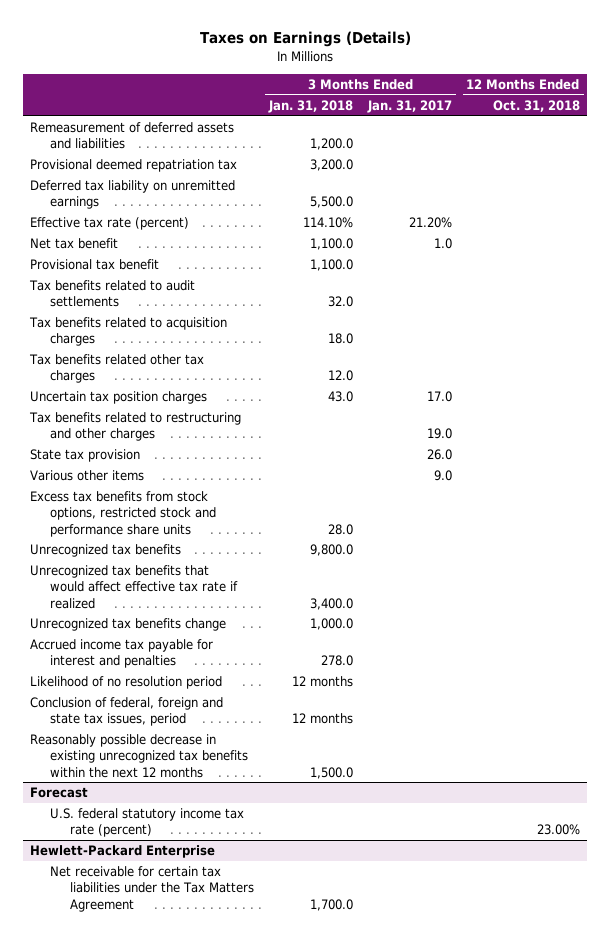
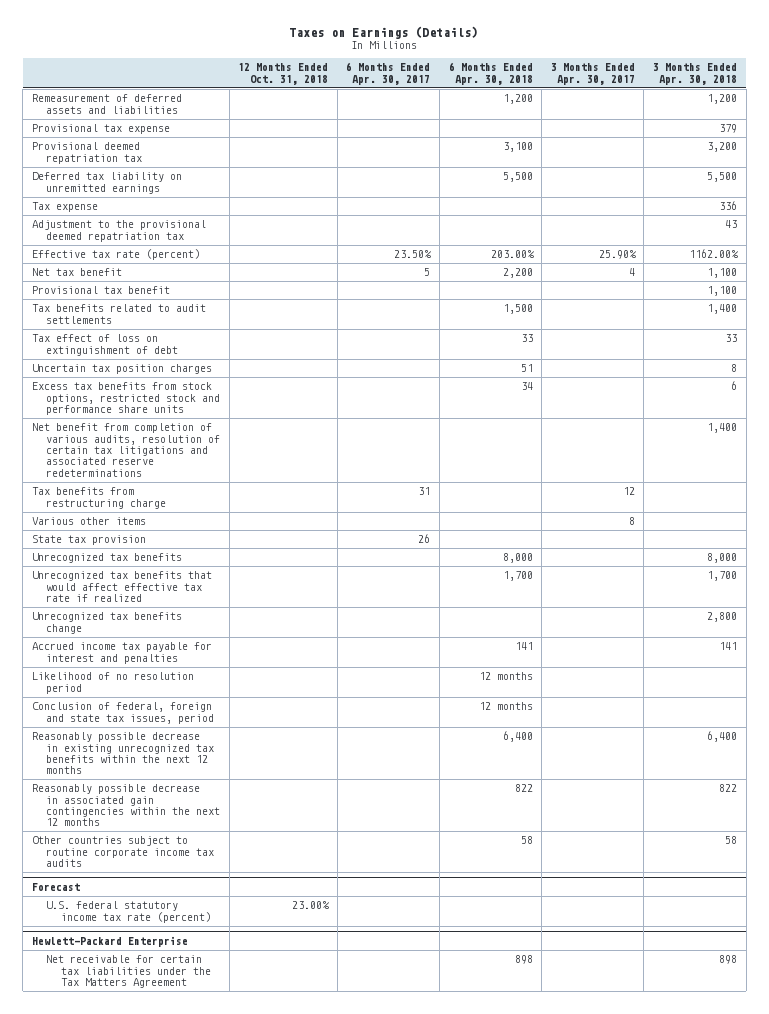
- | 3 Months Ended Jan. 31, 2018 | 3 Months Ended Jan. 31, 2017 | 12 Months Ended Oct. 31, 2018
+ | 12 Months Ended Oct. 31, 2018 | 6 Months Ended Apr. 30, 2017 | 6 Months Ended Apr. 30, 2018 | 3 Months Ended Apr. 30, 2017 | 3 Months Ended Apr. 30, 2018
+ Provisional tax expense | | | | | 379
+ Tax expense | | | | | 336
+ Adjustment to the provisional deemed repatriation tax | | | | | 43
- Tax benefits related to acquisition charges | 18.0 | |
- Tax benefits related other tax charges | 12.0 | |
+ Tax effect of loss on extinguishment of debt | | | 33 | | 33
- Tax benefits related to restructuring and other charges | | 19.0 |
+ Net benefit from completion of various audits, resolution of certain tax litigations and associated reserve redeterminations | | | | | 1,400
+ Tax benefits from restructuring charge | | 31 | | 12 |
moved down: Various other items | | | | 8 |
moved down: State tax provision | | 26 | | |
+ Reasonably possible decrease in associated gain contingencies within the next 12 months | | | 822 | | 822
+ Other countries subject to routine corporate income tax audits | | | 58 | | 58

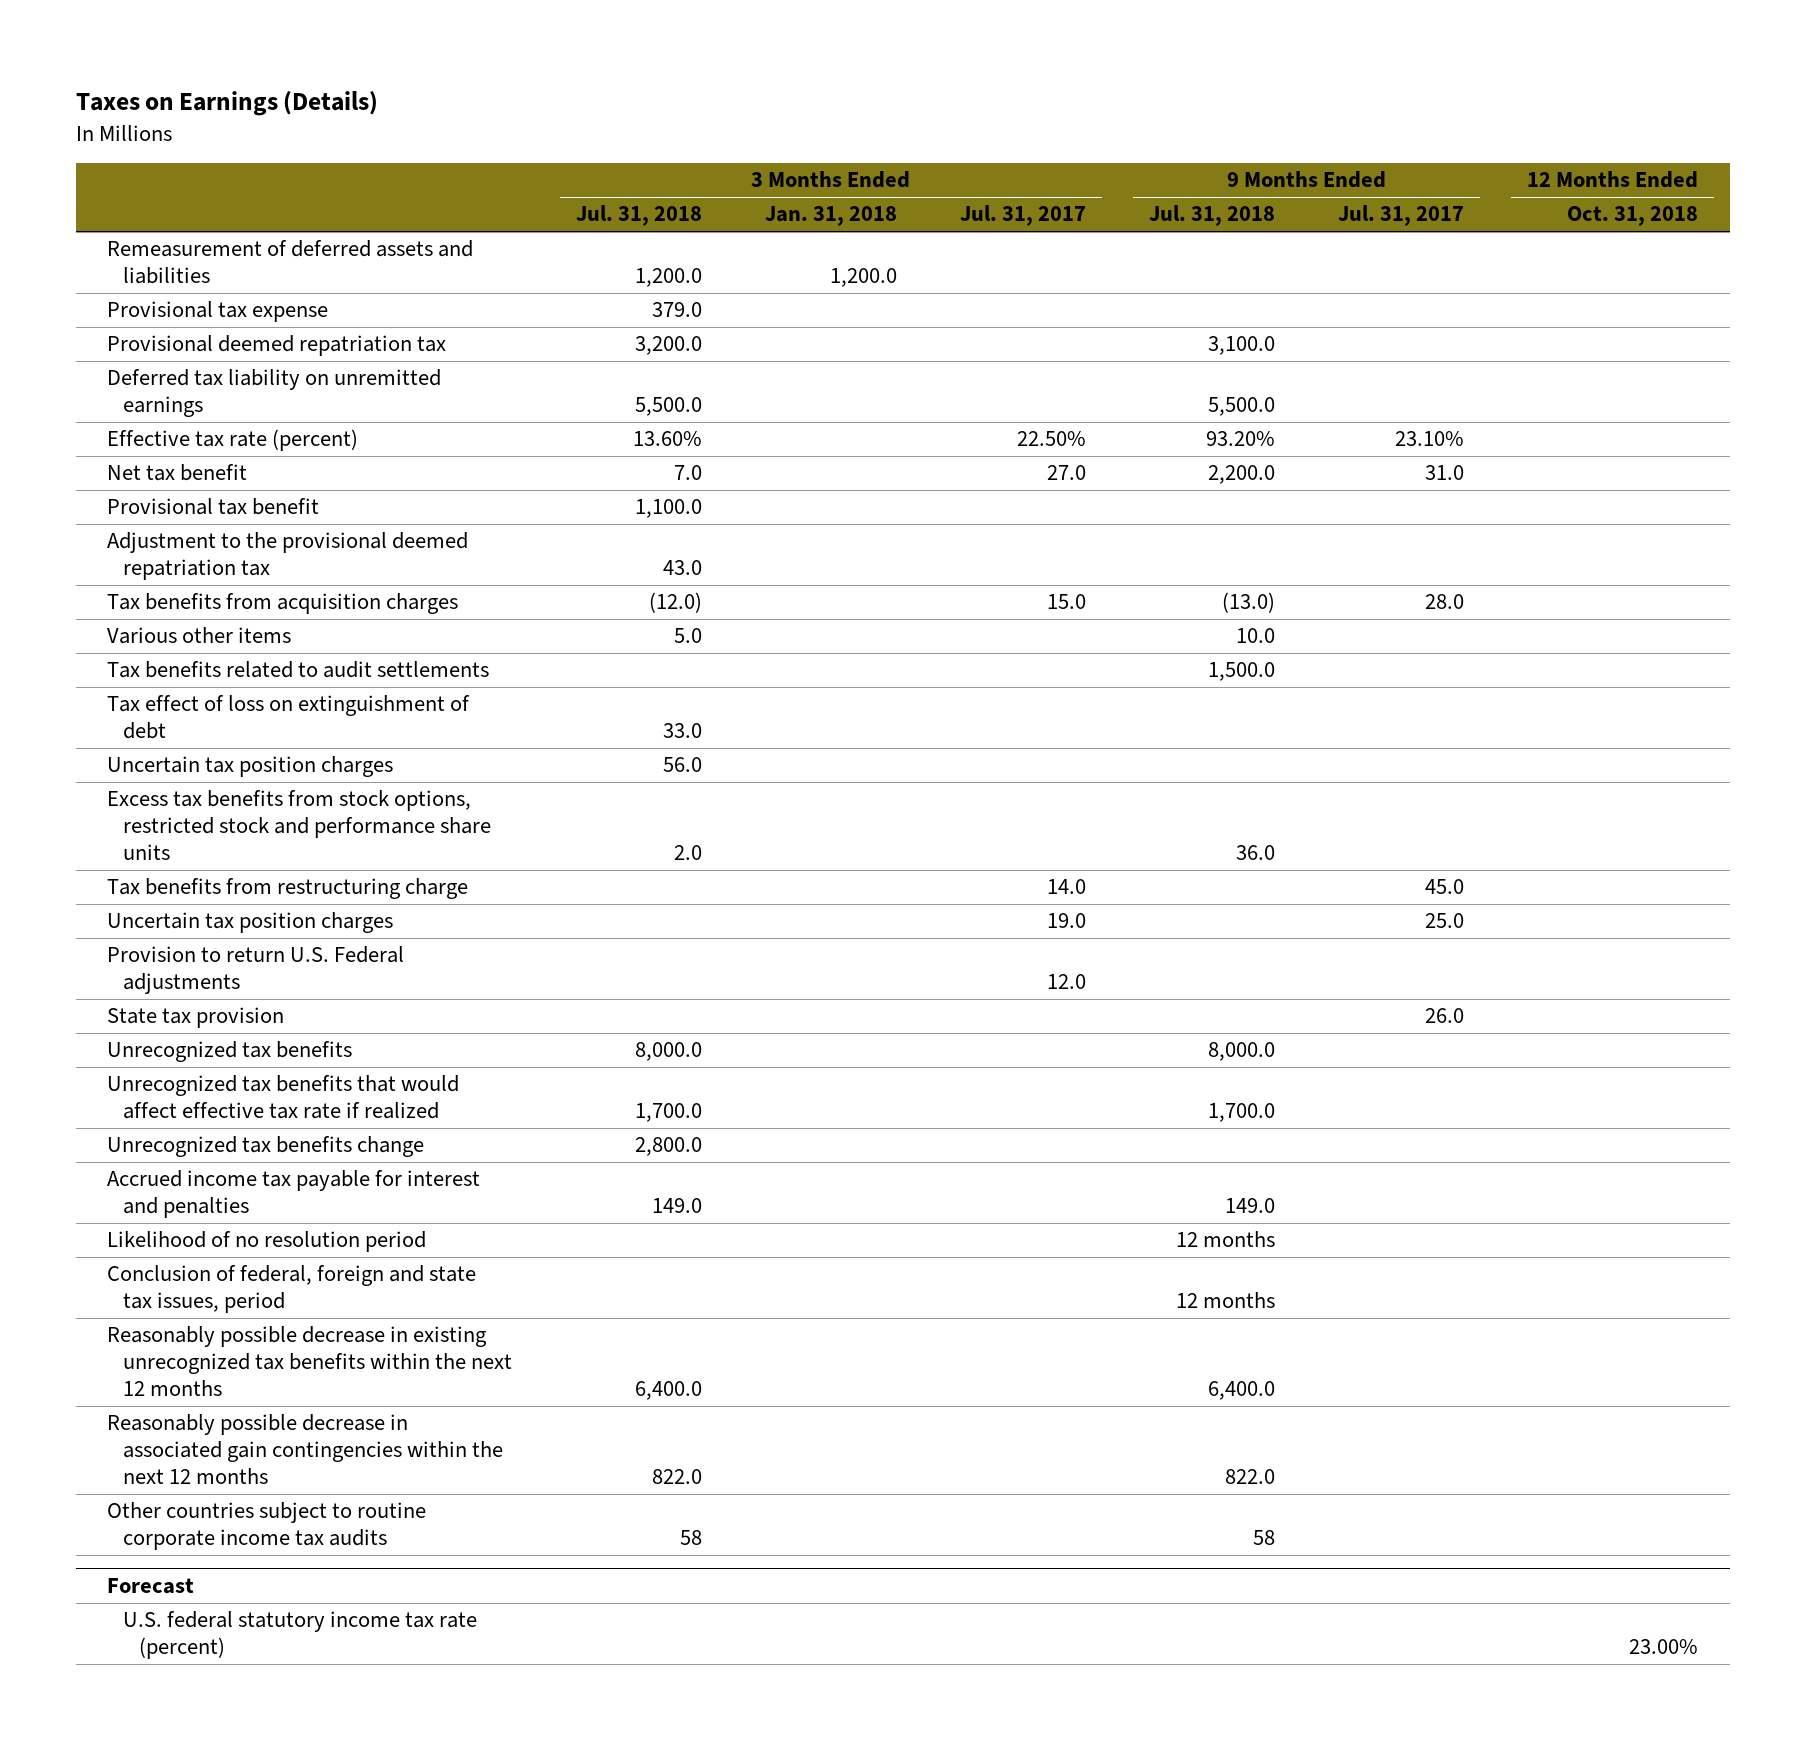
- | 12 Months Ended Oct. 31, 2018 | 6 Months Ended Apr. 30, 2017 | 6 Months Ended Apr. 30, 2018 | 3 Months Ended Apr. 30, 2017 | 3 Months Ended Apr. 30, 2018
+ | 3 Months Ended Jul. 31, 2018 | 3 Months Ended Jan. 31, 2018 | 3 Months Ended Jul. 31, 2017 | 9 Months Ended Jul. 31, 2018 | 9 Months Ended Jul. 31, 2017 | 12 Months Ended Oct. 31, 2018
- Tax expense | | | | | 336
moved down: Adjustment to the provisional deemed repatriation tax | 43.0 | | | | |
+ Tax benefits from acquisition charges | (12.0) | | 15.0 | (13.0) | 28.0 |
moved up: Various other items | 5.0 | | | 10.0 | |
- Net benefit from completion of various audits, resolution of certain tax litigations and associated reserve redeterminations | | | | | 1,400
+ Uncertain tax position charges | | | 19.0 | | 25.0 |
+ Provision to return U.S. Federal adjustments | | | 12.0 | | |
- Hewlett-Packard Enterprise
- Net receivable for certain tax liabilities under the Tax Matters Agreement | | | 898 | | 898

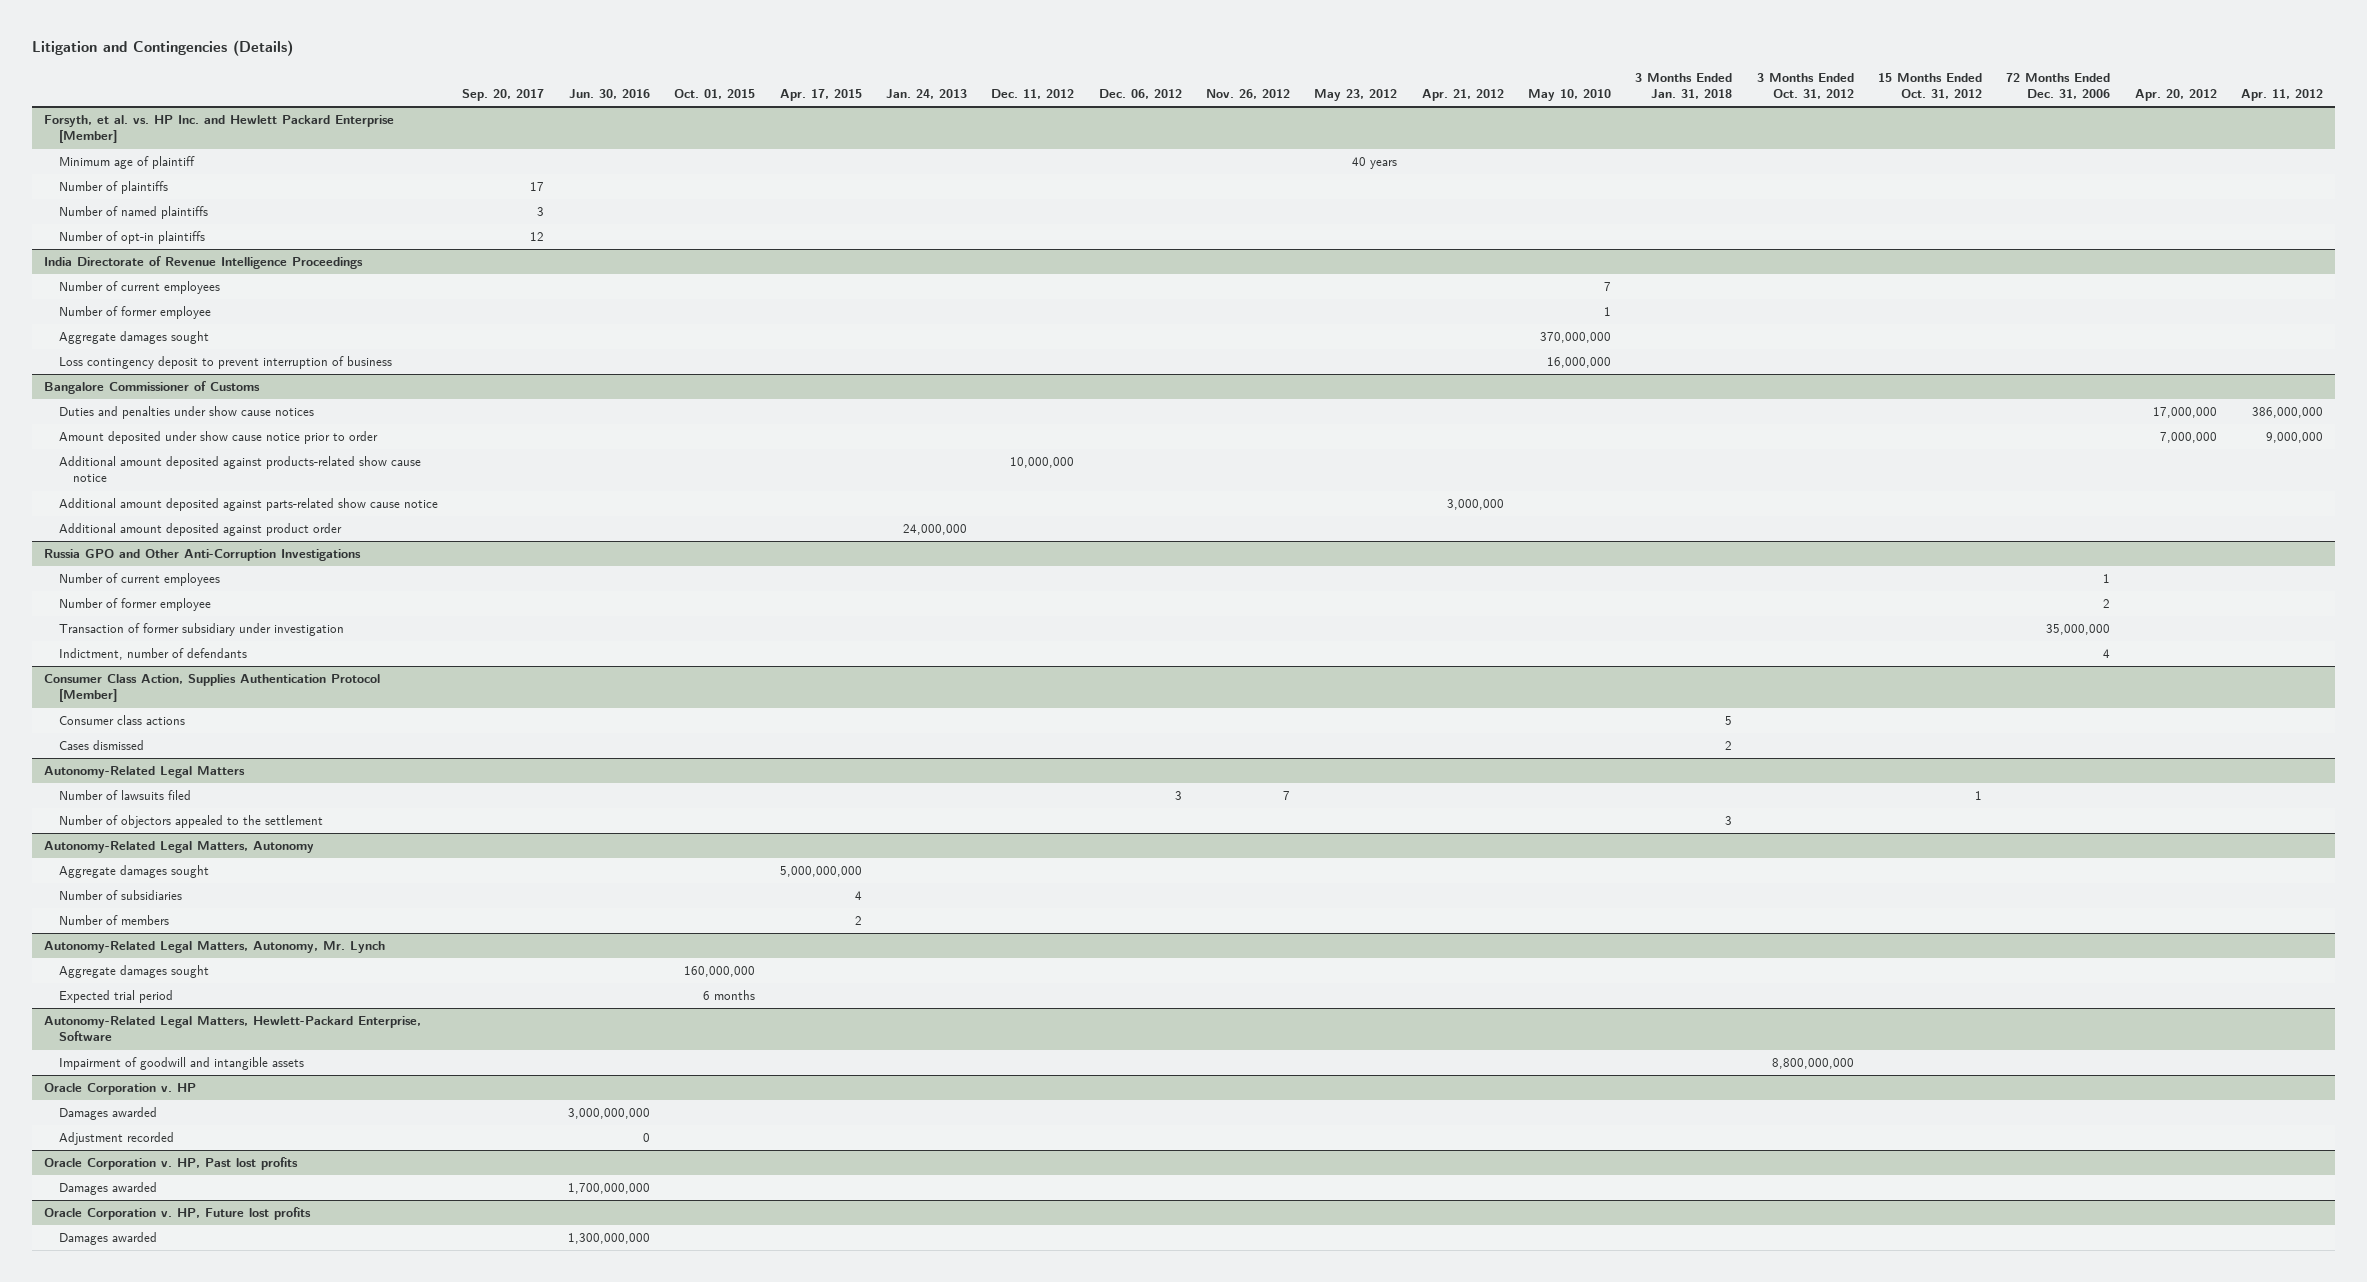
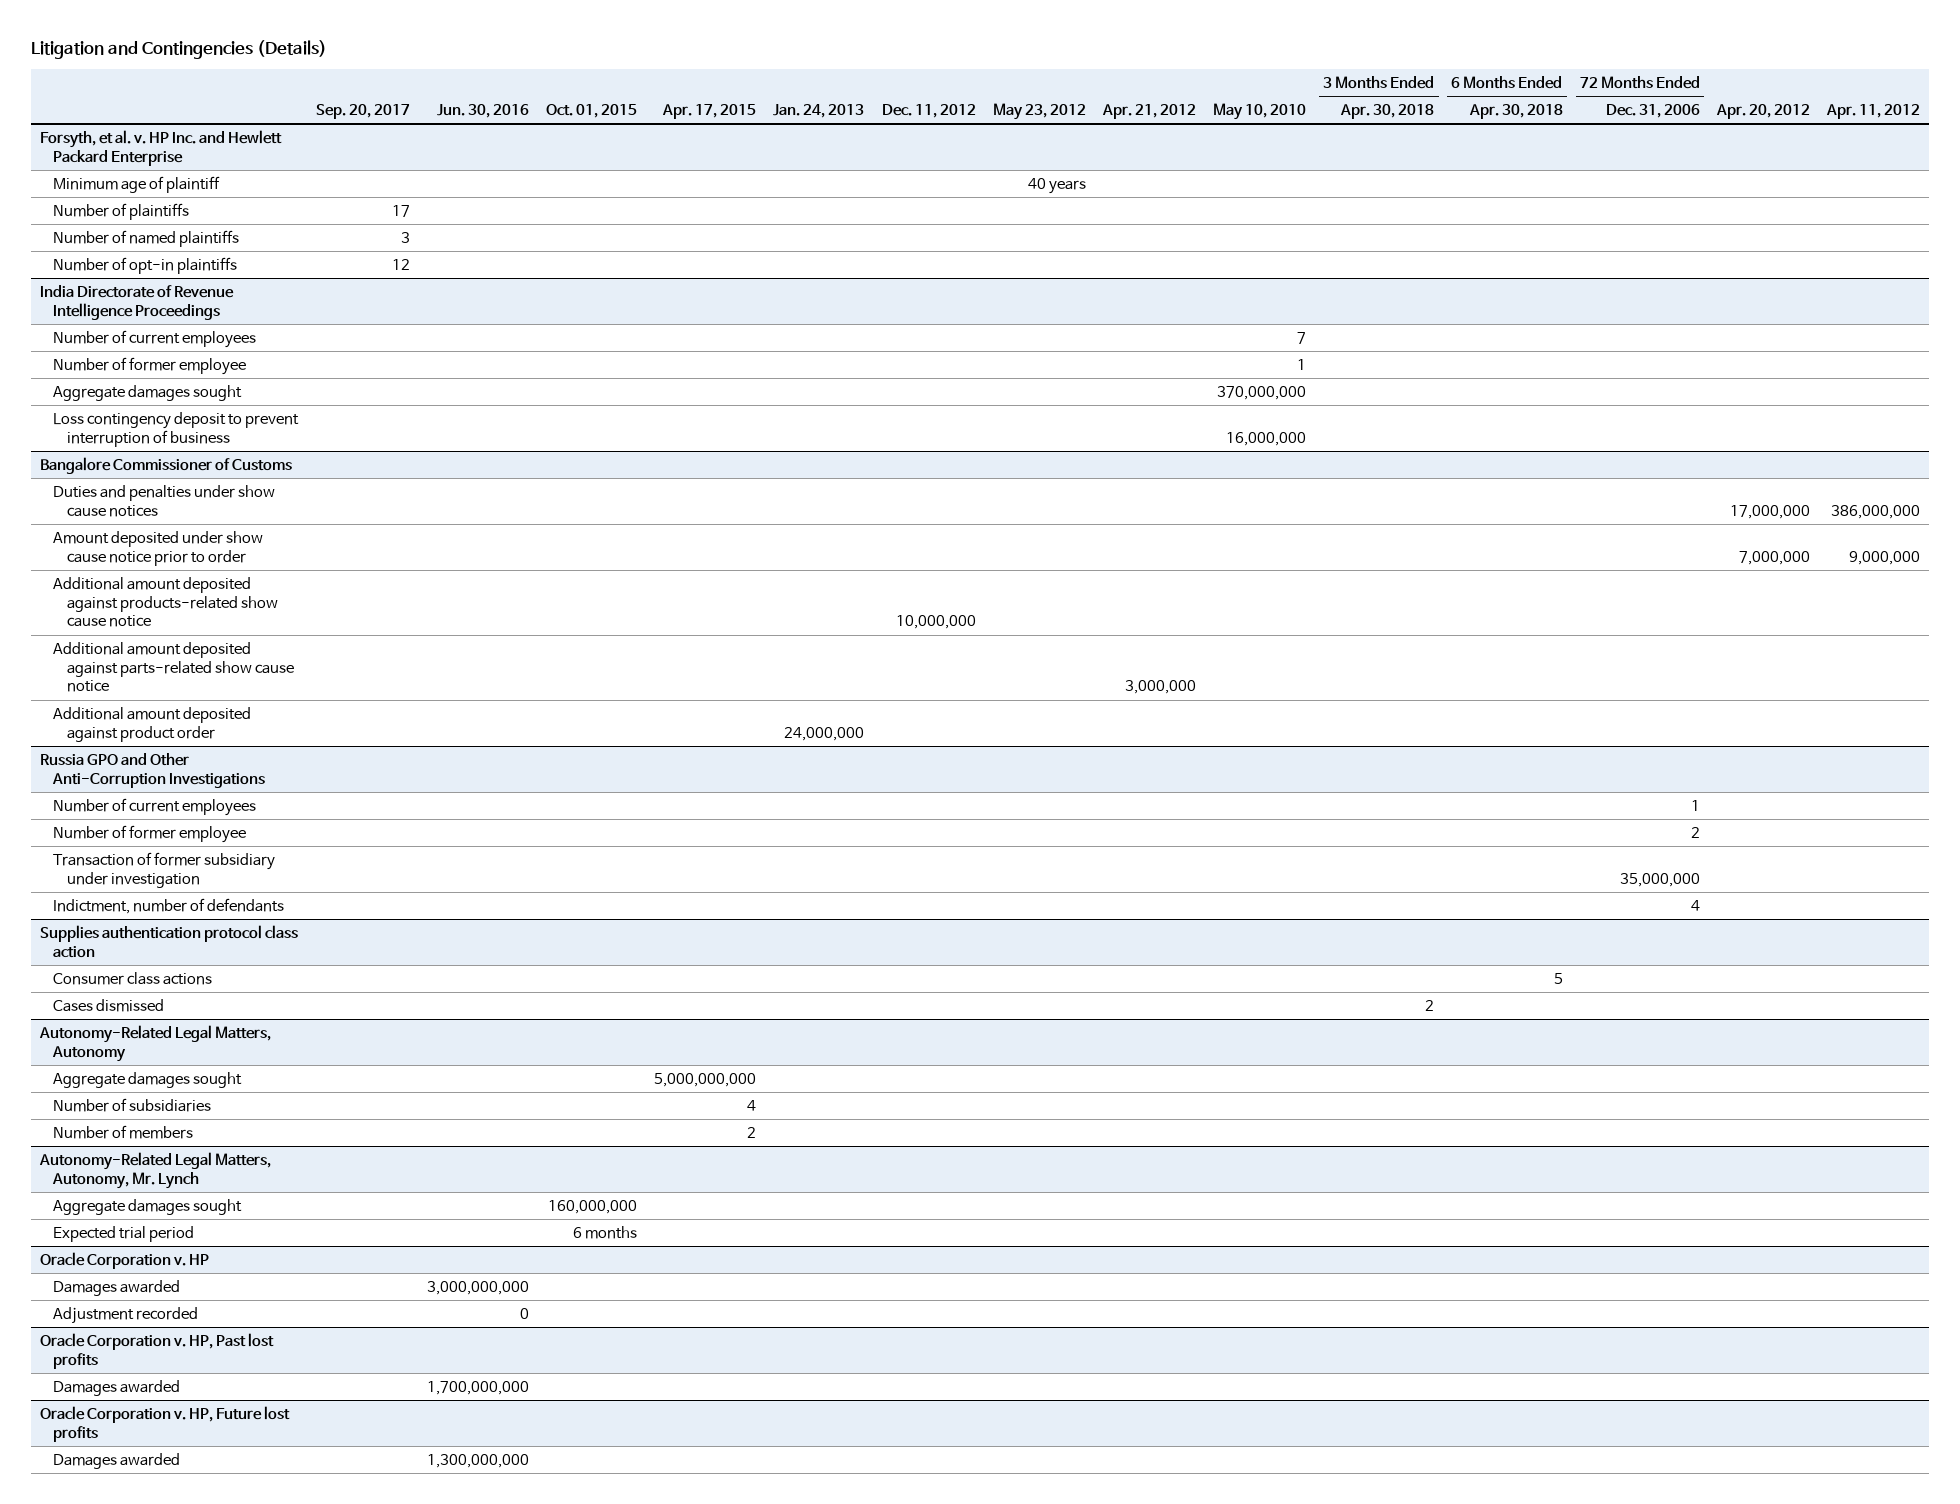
- | Sep. 20, 2017 | Jun. 30, 2016 | Oct. 01, 2015 | Apr. 17, 2015 | Jan. 24, 2013 | Dec. 11, 2012 | Dec. 06, 2012 | Nov. 26, 2012 | May 23, 2012 | Apr. 21, 2012 | May 10, 2010 | 3 Months Ended Jan. 31, 2018 | 3 Months Ended Oct. 31, 2012 | 15 Months Ended Oct. 31, 2012 | 72 Months Ended Dec. 31, 2006 | Apr. 20, 2012 | Apr. 11, 2012
+ | Sep. 20, 2017 | Jun. 30, 2016 | Oct. 01, 2015 | Apr. 17, 2015 | Jan. 24, 2013 | Dec. 11, 2012 | May 23, 2012 | Apr. 21, 2012 | May 10, 2010 | 3 Months Ended Apr. 30, 2018 | 6 Months Ended Apr. 30, 2018 | 72 Months Ended Dec. 31, 2006 | Apr. 20, 2012 | Apr. 11, 2012
- Forsyth, et al. vs. HP Inc. and Hewlett Packard Enterprise [Member]
+ Forsyth, et al. v. HP Inc. and Hewlett Packard Enterprise
- Consumer Class Action, Supplies Authentication Protocol [Member]
+ Supplies authentication protocol class action
- Autonomy-Related Legal Matters
- Number of lawsuits filed | | | | | | | 3 | 7 | | | | | | 1 | | |
- Number of objectors appealed to the settlement | | | | | | | | | | | | 3 | | | | |
- Autonomy-Related Legal Matters, Hewlett-Packard Enterprise, Software
- Impairment of goodwill and intangible assets | | | | | | | | | | | | | 8,800,000,000 | | | |

